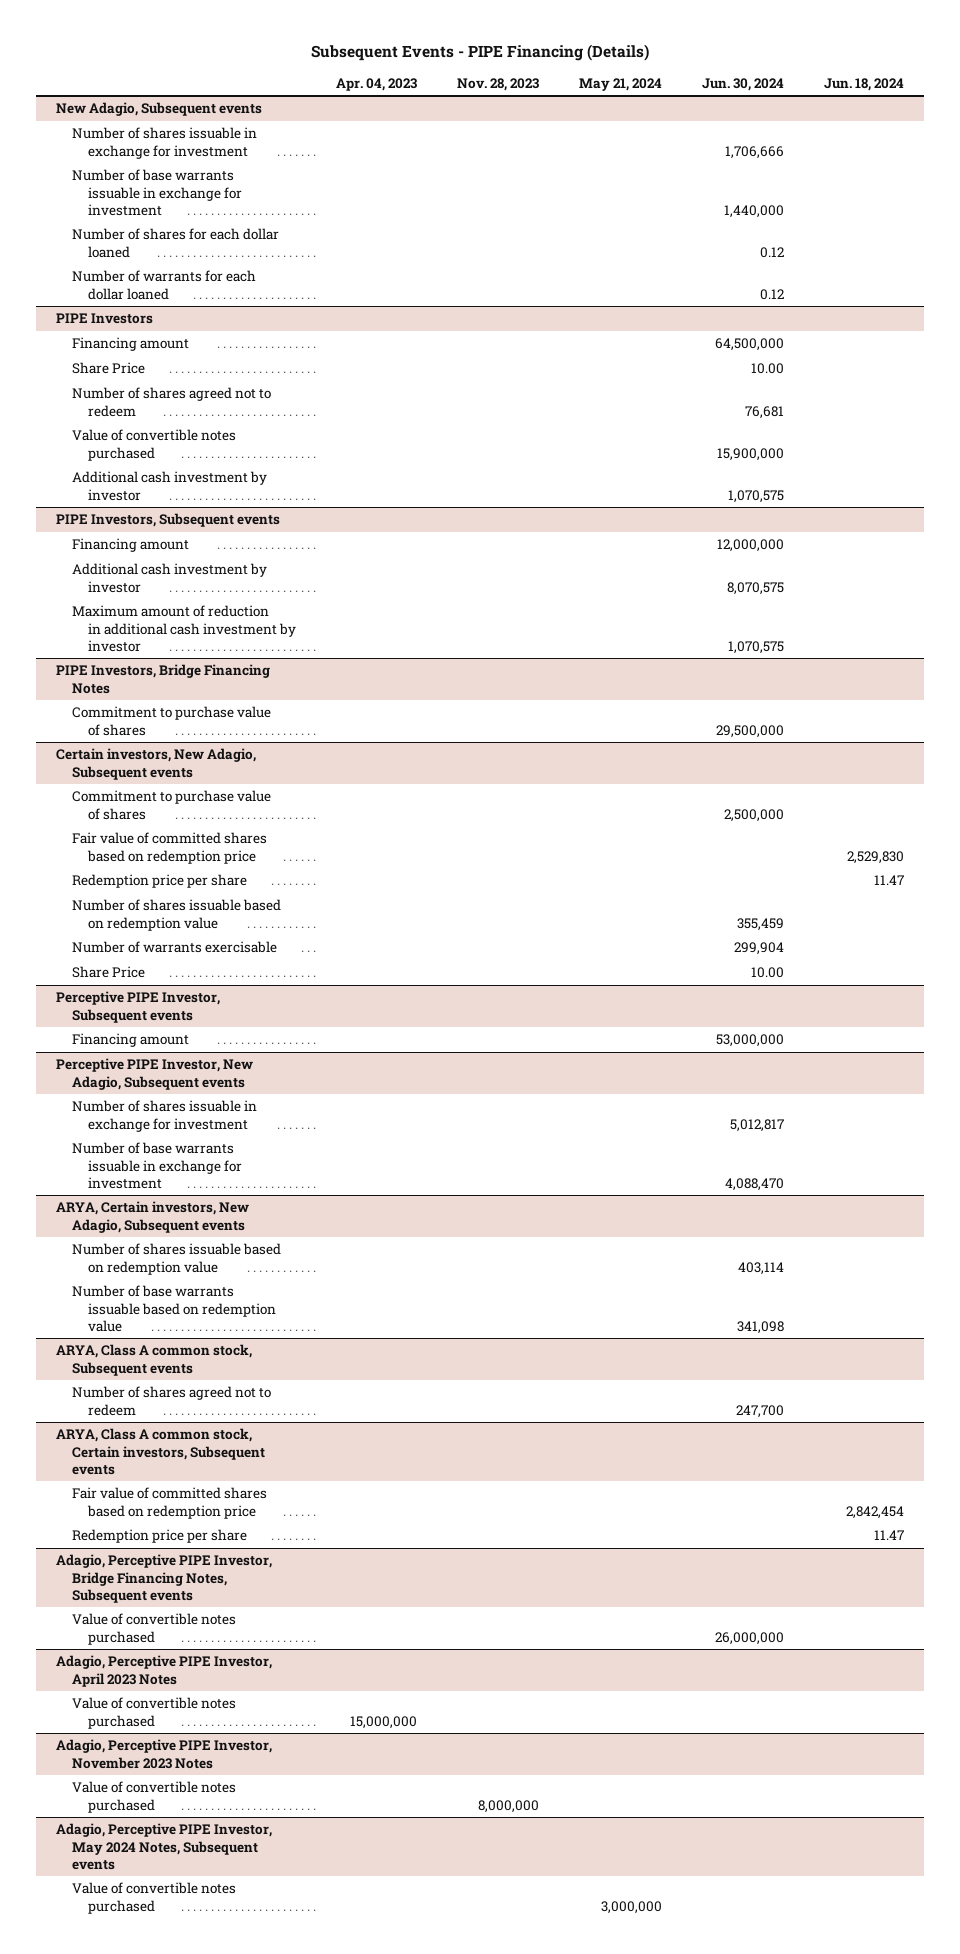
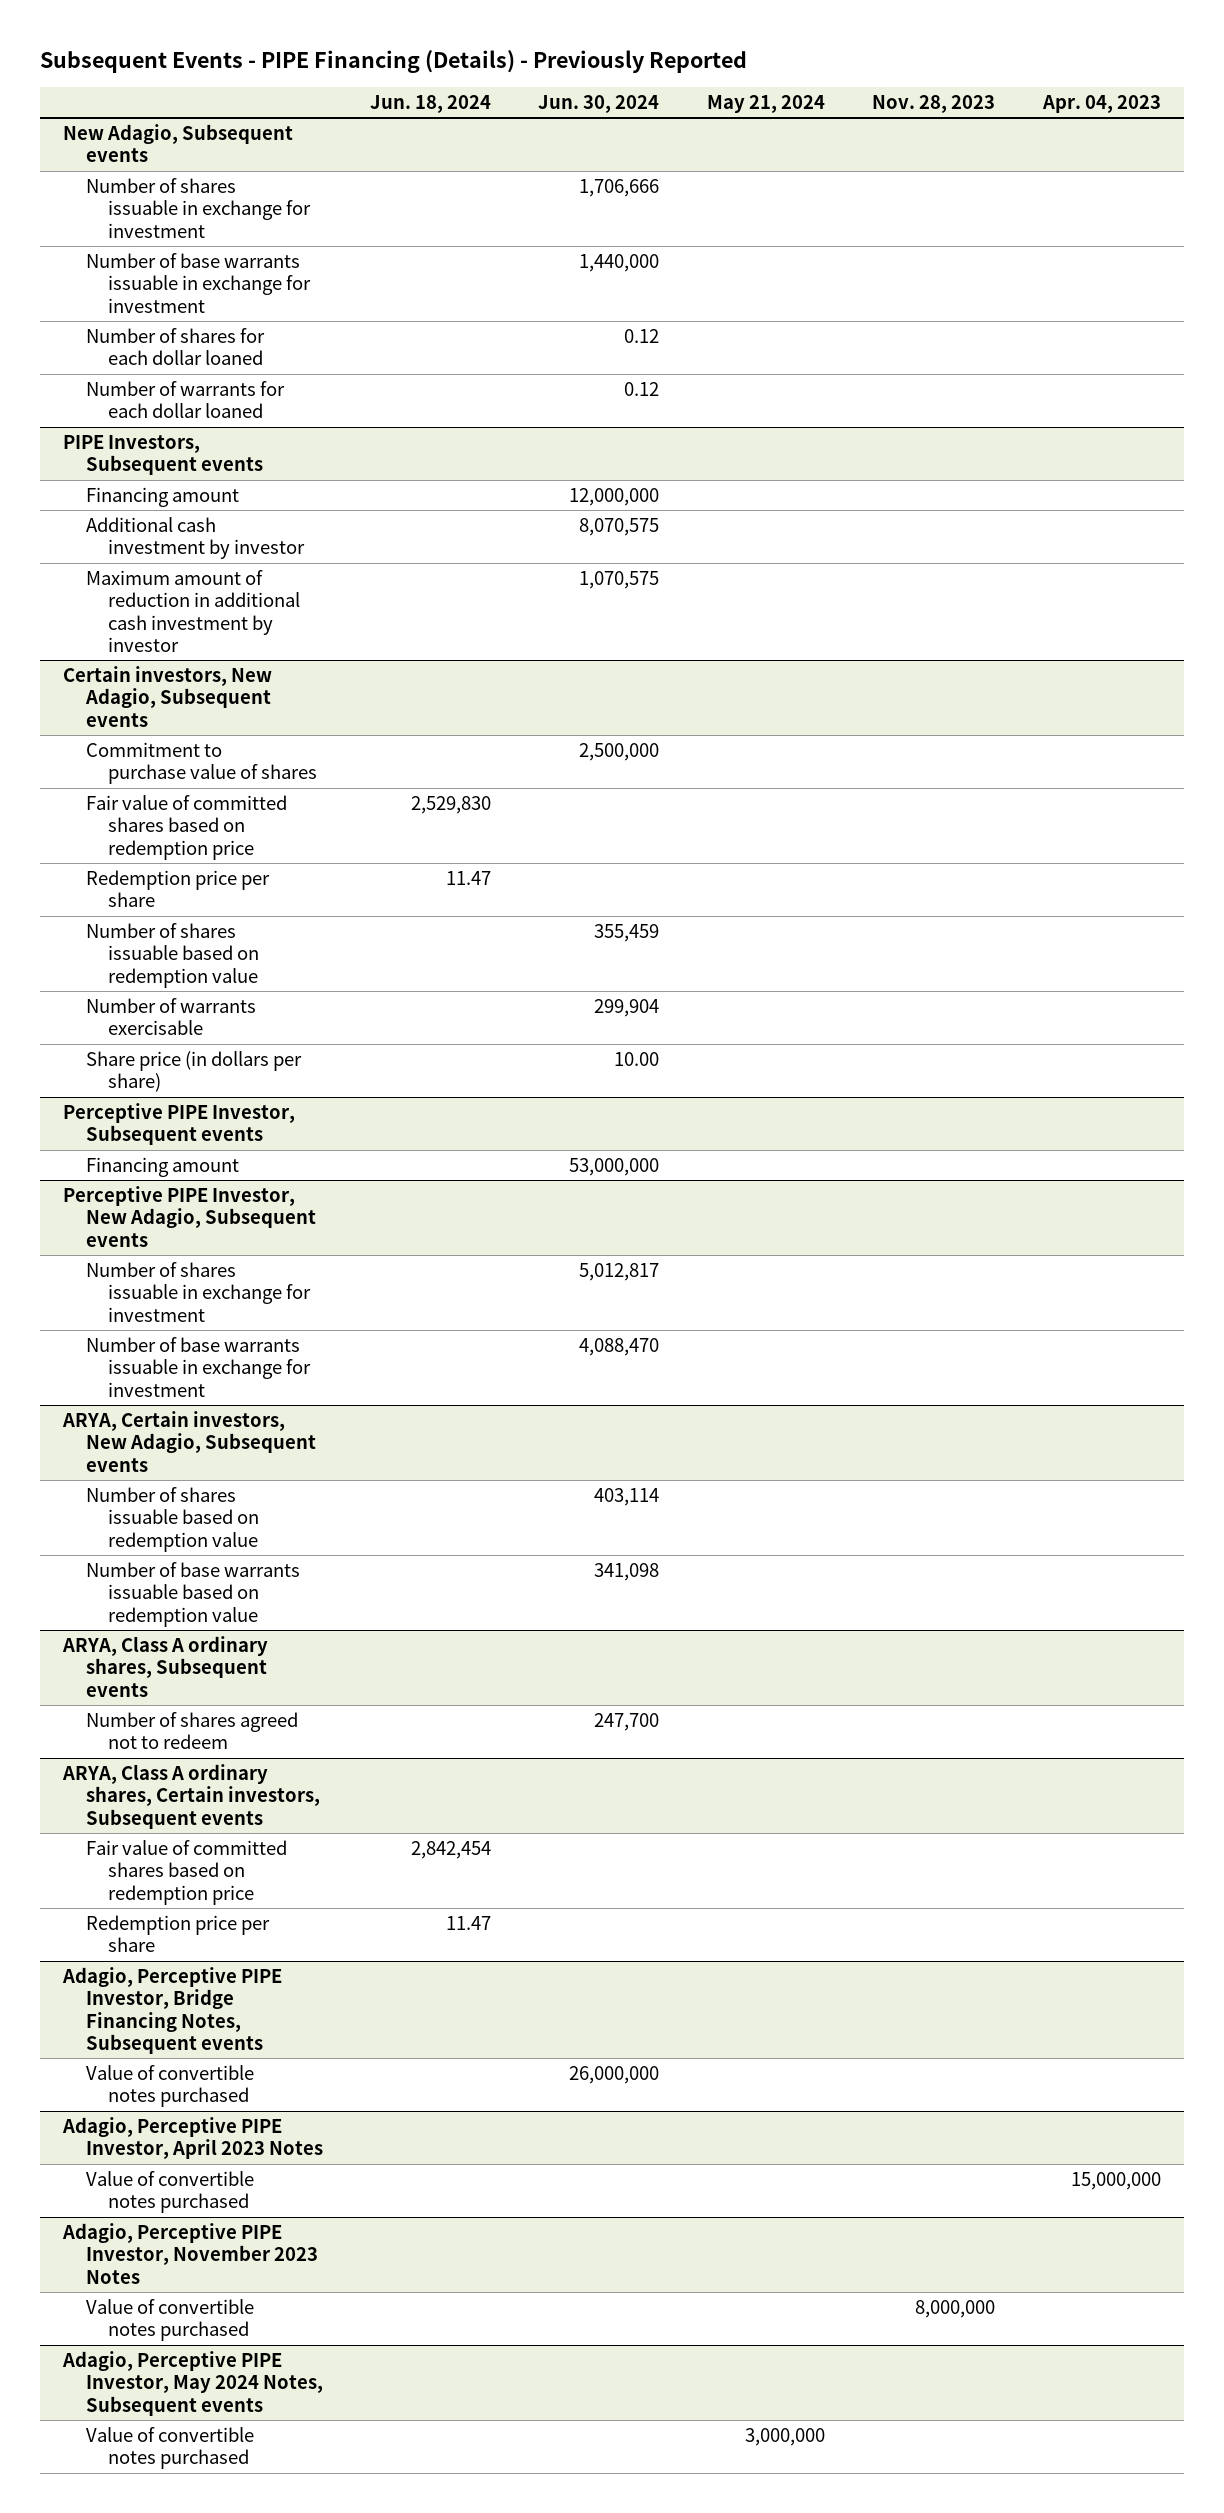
- Subsequent Events - PIPE Financing (Details)
+ Subsequent Events - PIPE Financing (Details) - Previously Reported
- | Apr. 04, 2023 | Nov. 28, 2023 | May 21, 2024 | Jun. 30, 2024 | Jun. 18, 2024
+ | Jun. 18, 2024 | Jun. 30, 2024 | May 21, 2024 | Nov. 28, 2023 | Apr. 04, 2023
- PIPE Investors
- Financing amount | | | | 64,500,000 |
- Share Price | | | | 10.00 |
- Number of shares agreed not to redeem | | | | 76,681 |
- Value of convertible notes purchased | | | | 15,900,000 |
- Additional cash investment by investor | | | | 1,070,575 |
- PIPE Investors, Bridge Financing Notes
- Commitment to purchase value of shares | | | | 29,500,000 |
@ Certain investors, New Adagio, Subsequent events
- Share Price | | | | 10.00 |
+ Share price (in dollars per share) | | 10.00 | | |
- ARYA, Class A common stock, Subsequent events
+ ARYA, Class A ordinary shares, Subsequent events
- ARYA, Class A common stock, Certain investors, Subsequent events
+ ARYA, Class A ordinary shares, Certain investors, Subsequent events

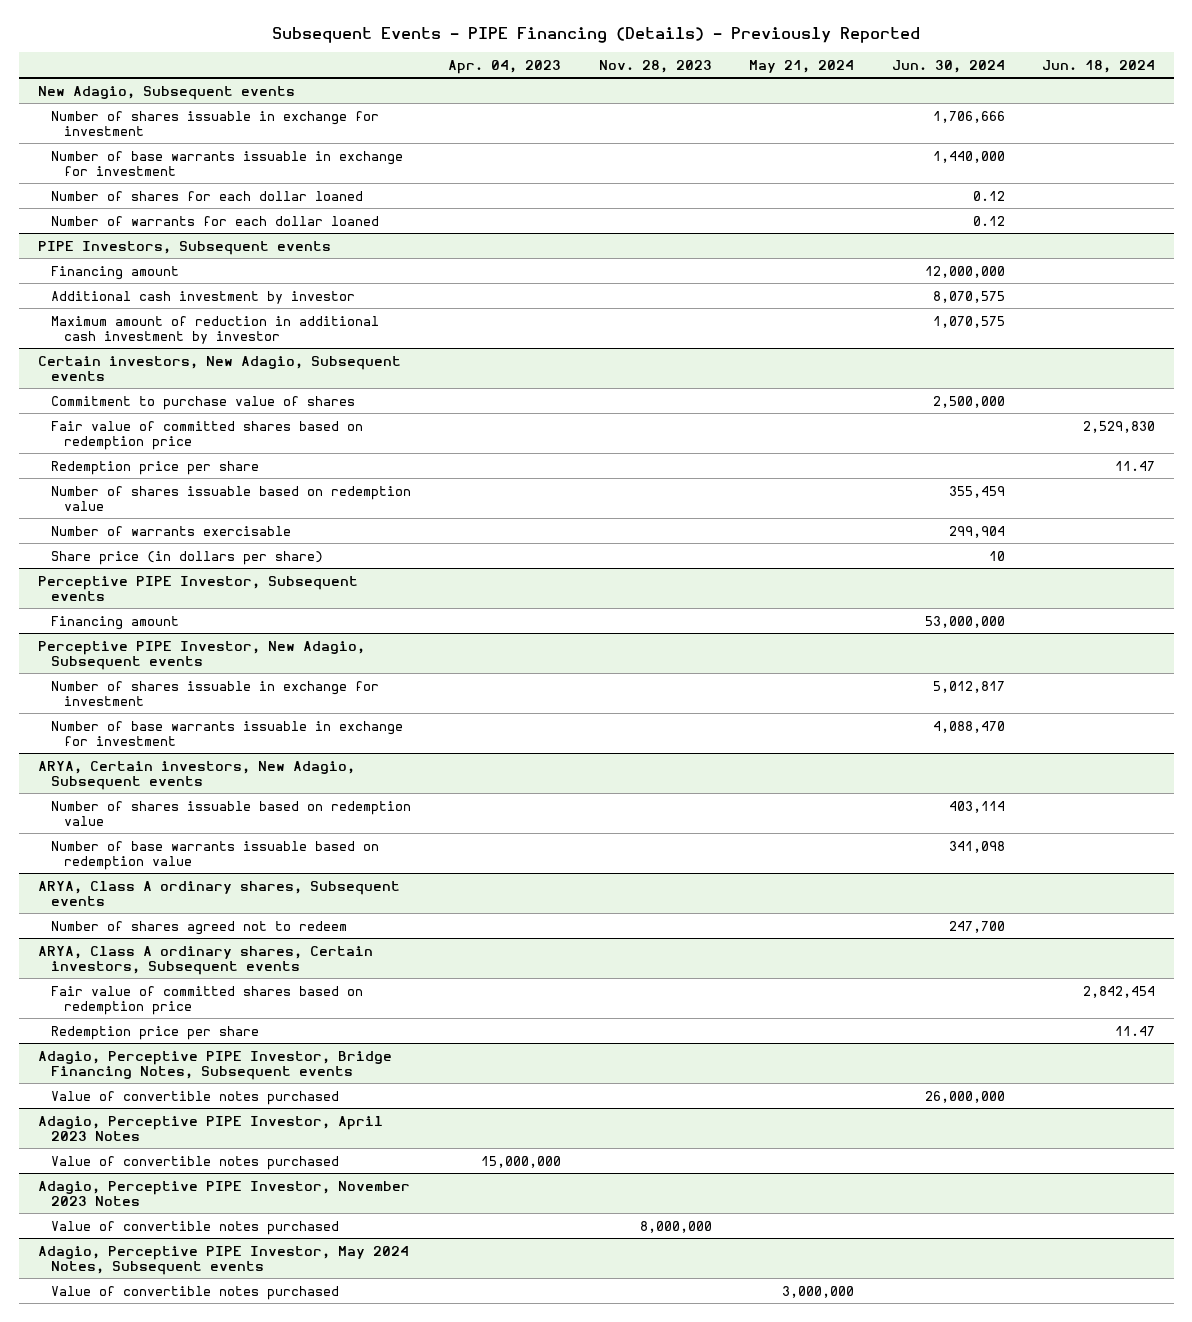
- | Jun. 18, 2024 | Jun. 30, 2024 | May 21, 2024 | Nov. 28, 2023 | Apr. 04, 2023
+ | Apr. 04, 2023 | Nov. 28, 2023 | May 21, 2024 | Jun. 30, 2024 | Jun. 18, 2024
@ Certain investors, New Adagio, Subsequent events
- Share price (in dollars per share) | | 10.00 | | |
+ Share price (in dollars per share) | | | | 10 |

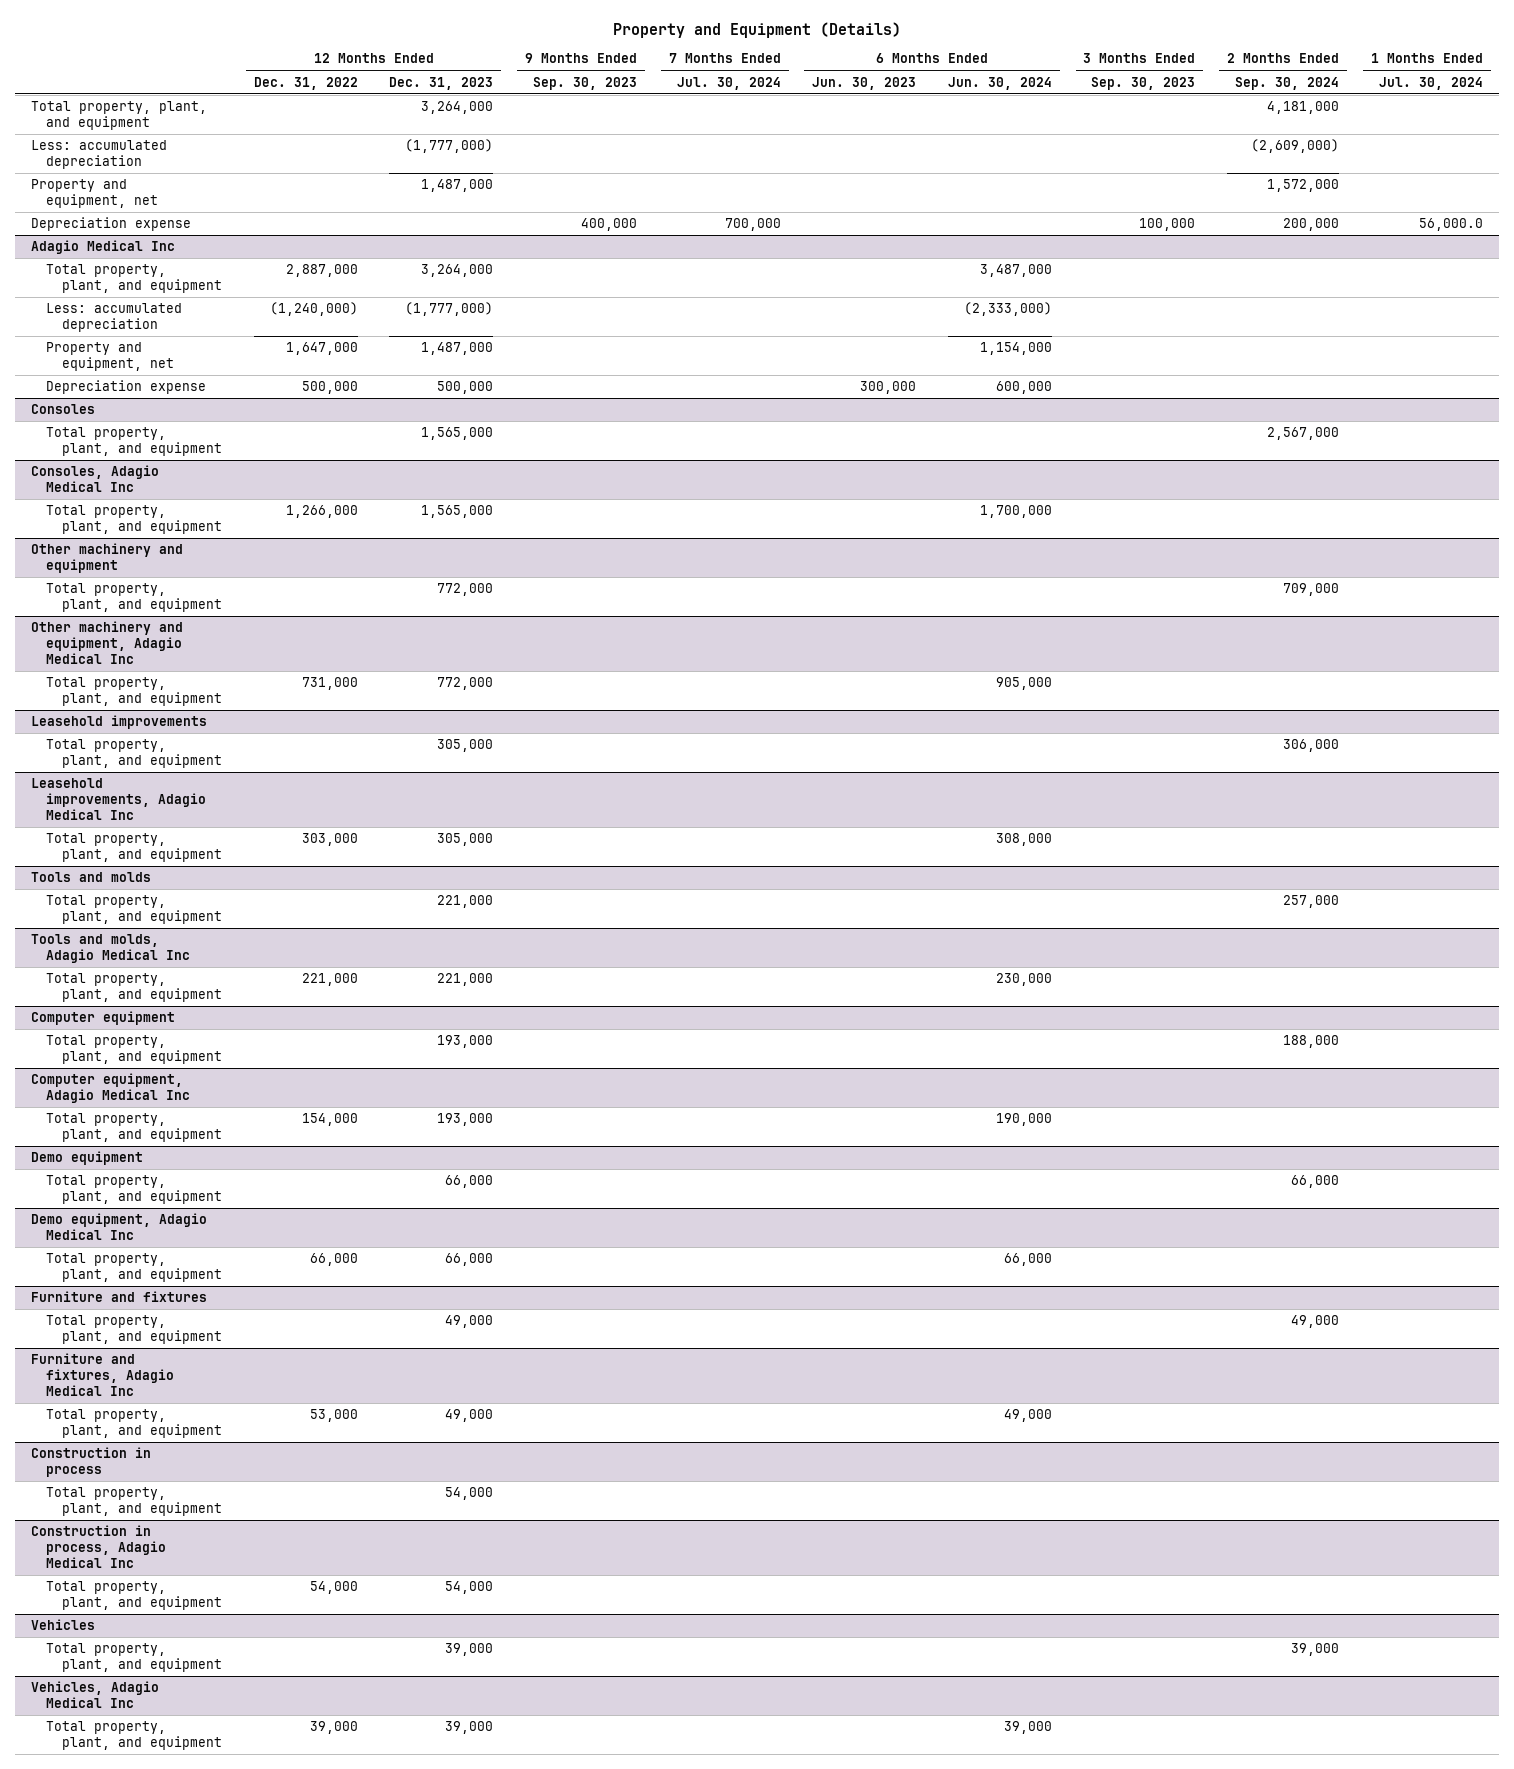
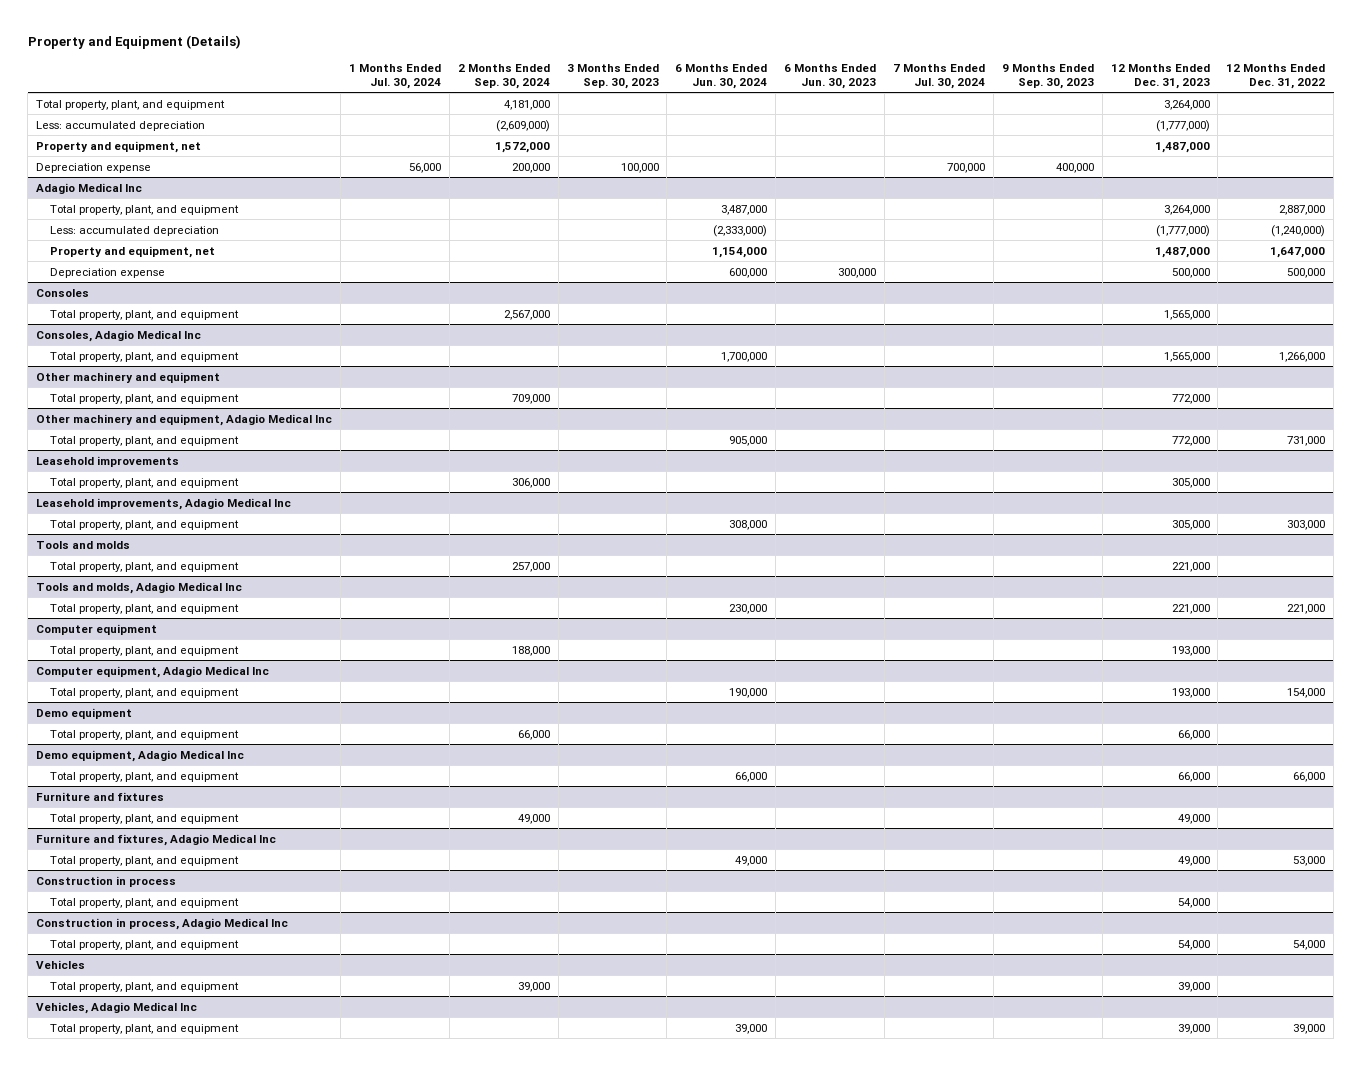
- | 12 Months Ended Dec. 31, 2022 | 12 Months Ended Dec. 31, 2023 | 9 Months Ended Sep. 30, 2023 | 7 Months Ended Jul. 30, 2024 | 6 Months Ended Jun. 30, 2023 | 6 Months Ended Jun. 30, 2024 | 3 Months Ended Sep. 30, 2023 | 2 Months Ended Sep. 30, 2024 | 1 Months Ended Jul. 30, 2024
+ | 1 Months Ended Jul. 30, 2024 | 2 Months Ended Sep. 30, 2024 | 3 Months Ended Sep. 30, 2023 | 6 Months Ended Jun. 30, 2024 | 6 Months Ended Jun. 30, 2023 | 7 Months Ended Jul. 30, 2024 | 9 Months Ended Sep. 30, 2023 | 12 Months Ended Dec. 31, 2023 | 12 Months Ended Dec. 31, 2022
- Depreciation expense | | | 400,000 | 700,000 | | | 100,000 | 200,000 | 56,000.0
+ Depreciation expense | 56,000 | 200,000 | 100,000 | | | 700,000 | 400,000 | |

